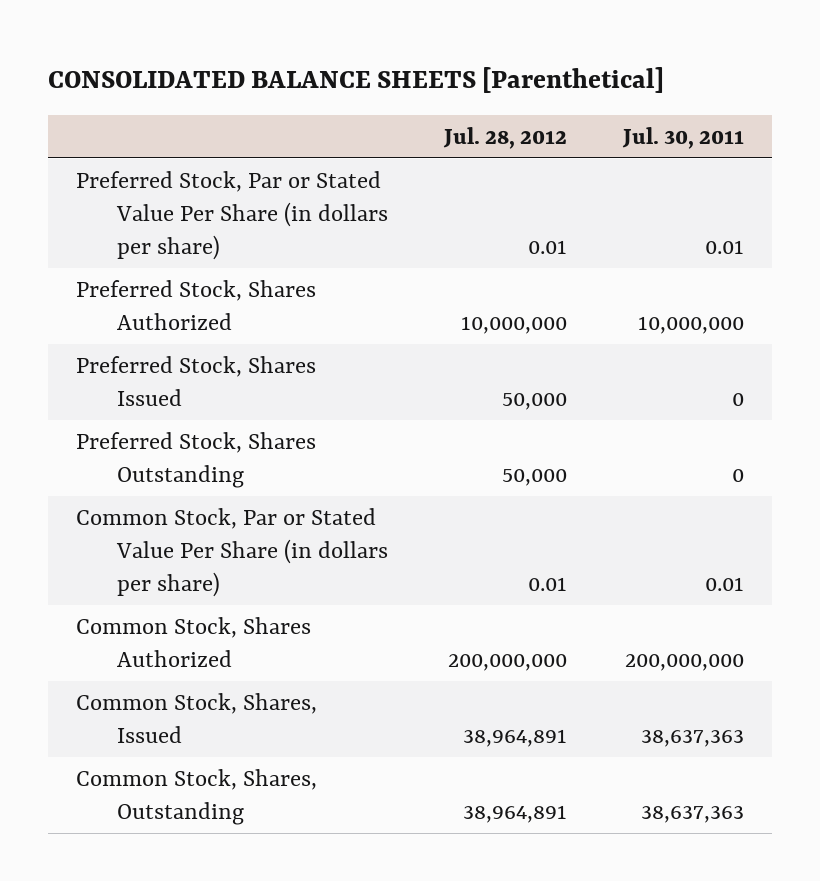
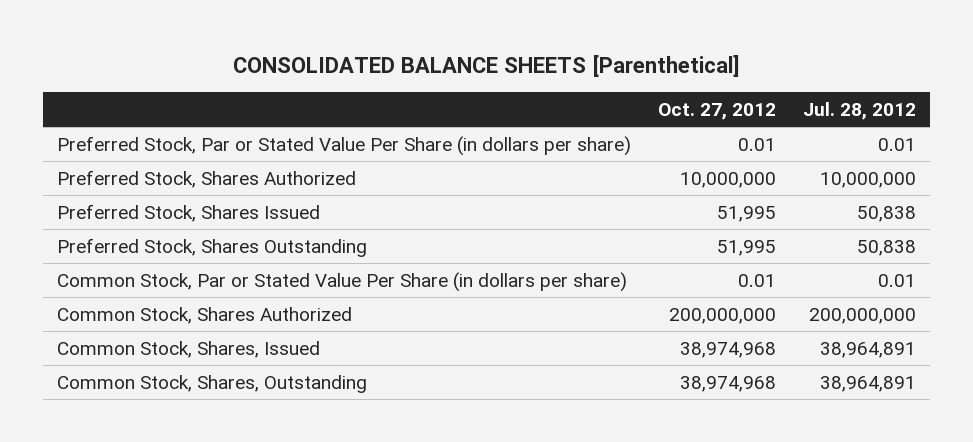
- | Jul. 28, 2012 | Jul. 30, 2011
+ | Oct. 27, 2012 | Jul. 28, 2012
- Preferred Stock, Shares Issued | 50,000 | 0
- Preferred Stock, Shares Outstanding | 50,000 | 0
+ Preferred Stock, Shares Issued | 51,995 | 50,838
+ Preferred Stock, Shares Outstanding | 51,995 | 50,838

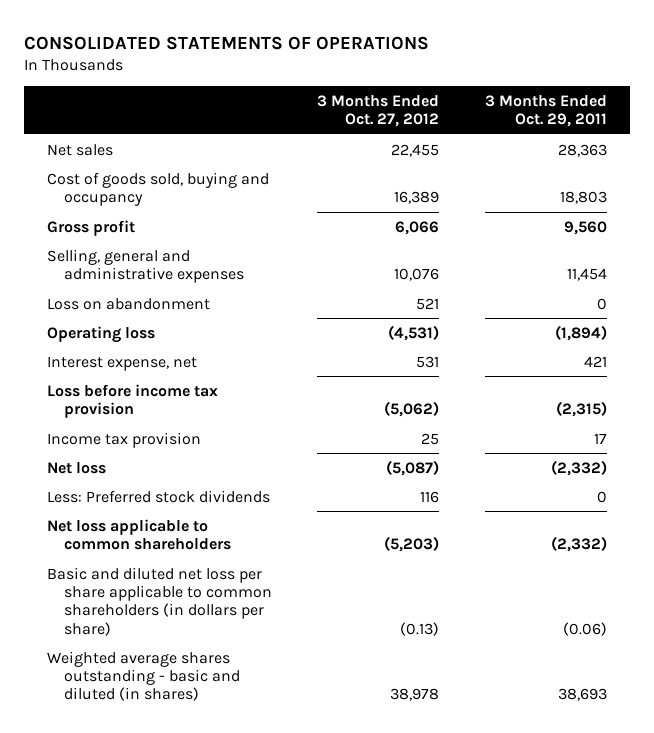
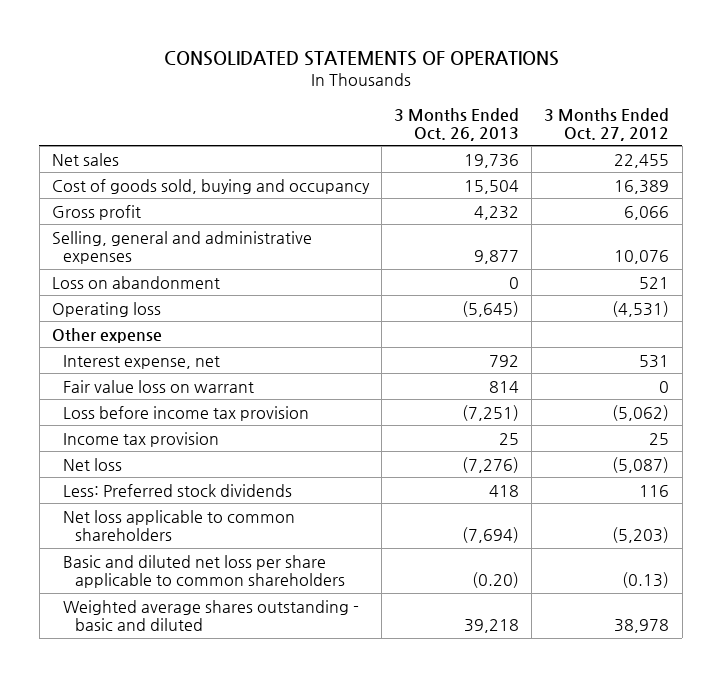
- | 3 Months Ended Oct. 27, 2012 | 3 Months Ended Oct. 29, 2011
+ | 3 Months Ended Oct. 26, 2013 | 3 Months Ended Oct. 27, 2012
+ Other expense
+ Fair value loss on warrant | 814 | 0
- Basic and diluted net loss per share applicable to common shareholders (in dollars per share) | (0.13) | (0.06)
- Weighted average shares outstanding - basic and diluted (in shares) | 38,978 | 38,693
+ Basic and diluted net loss per share applicable to common shareholders | (0.20) | (0.13)
+ Weighted average shares outstanding - basic and diluted | 39,218 | 38,978

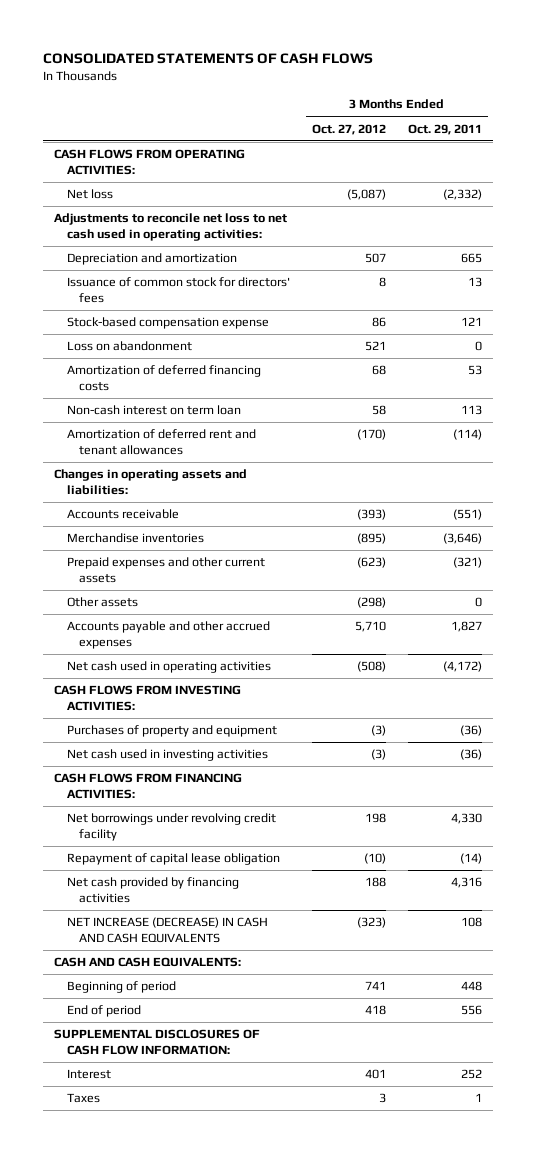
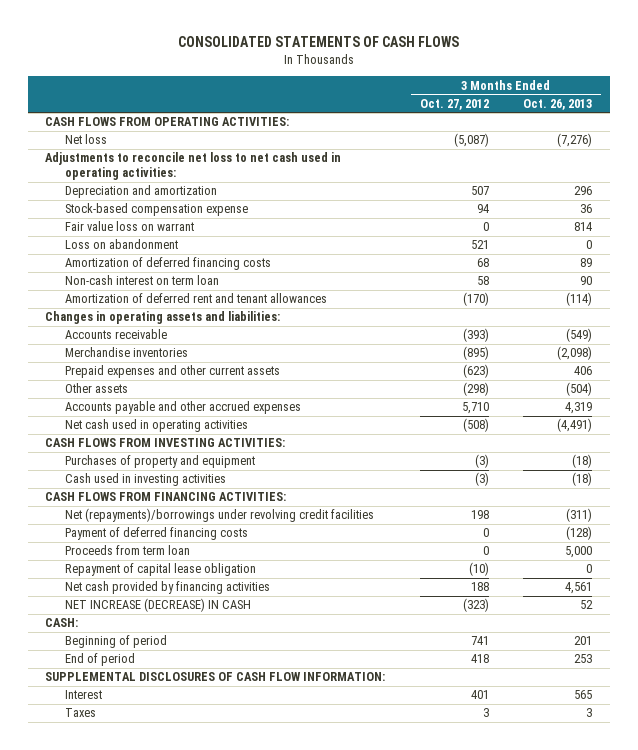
- | 3 Months Ended Oct. 27, 2012 | 3 Months Ended Oct. 29, 2011
+ | 3 Months Ended Oct. 27, 2012 | 3 Months Ended Oct. 26, 2013
- Issuance of common stock for directors' fees | 8 | 13
- Stock-based compensation expense | 86 | 121
+ Stock-based compensation expense | 94 | 36
+ Fair value loss on warrant | 0 | 814
- Net cash used in investing activities | (3) | (36)
+ Cash used in investing activities | (3) | (18)
- Net borrowings under revolving credit facility | 198 | 4,330
+ Net (repayments)/borrowings under revolving credit facilities | 198 | (311)
+ Payment of deferred financing costs | 0 | (128)
+ Proceeds from term loan | 0 | 5,000
- NET INCREASE (DECREASE) IN CASH AND CASH EQUIVALENTS | (323) | 108
- CASH AND CASH EQUIVALENTS:
+ NET INCREASE (DECREASE) IN CASH | (323) | 52
+ CASH:

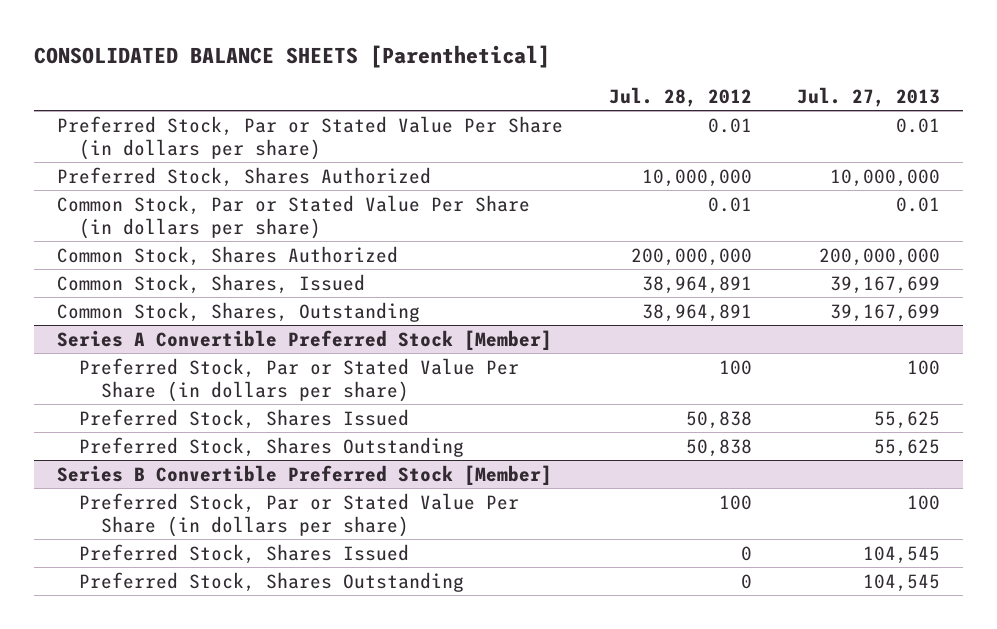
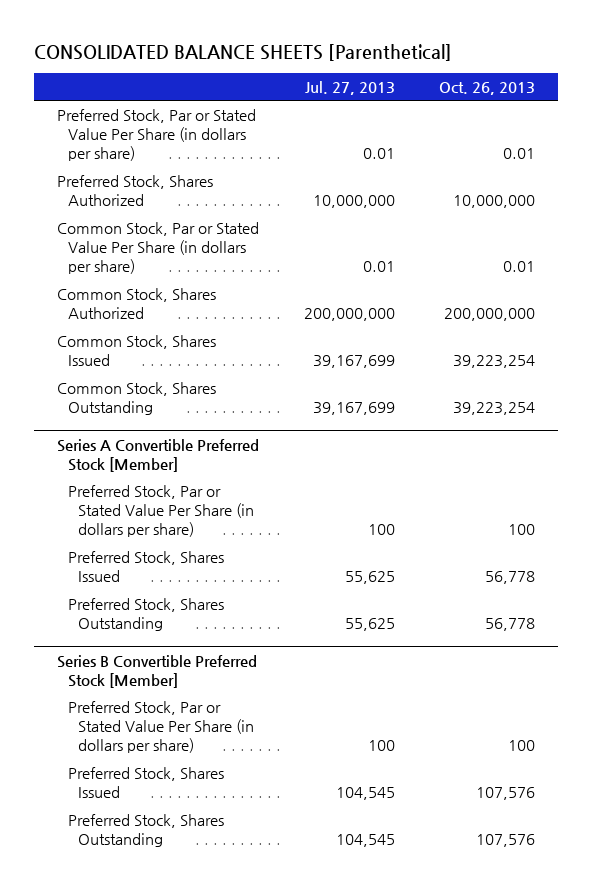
- | Jul. 28, 2012 | Jul. 27, 2013
+ | Jul. 27, 2013 | Oct. 26, 2013
- Common Stock, Shares, Issued | 38,964,891 | 39,167,699
- Common Stock, Shares, Outstanding | 38,964,891 | 39,167,699
+ Common Stock, Shares Issued | 39,167,699 | 39,223,254
+ Common Stock, Shares Outstanding | 39,167,699 | 39,223,254

